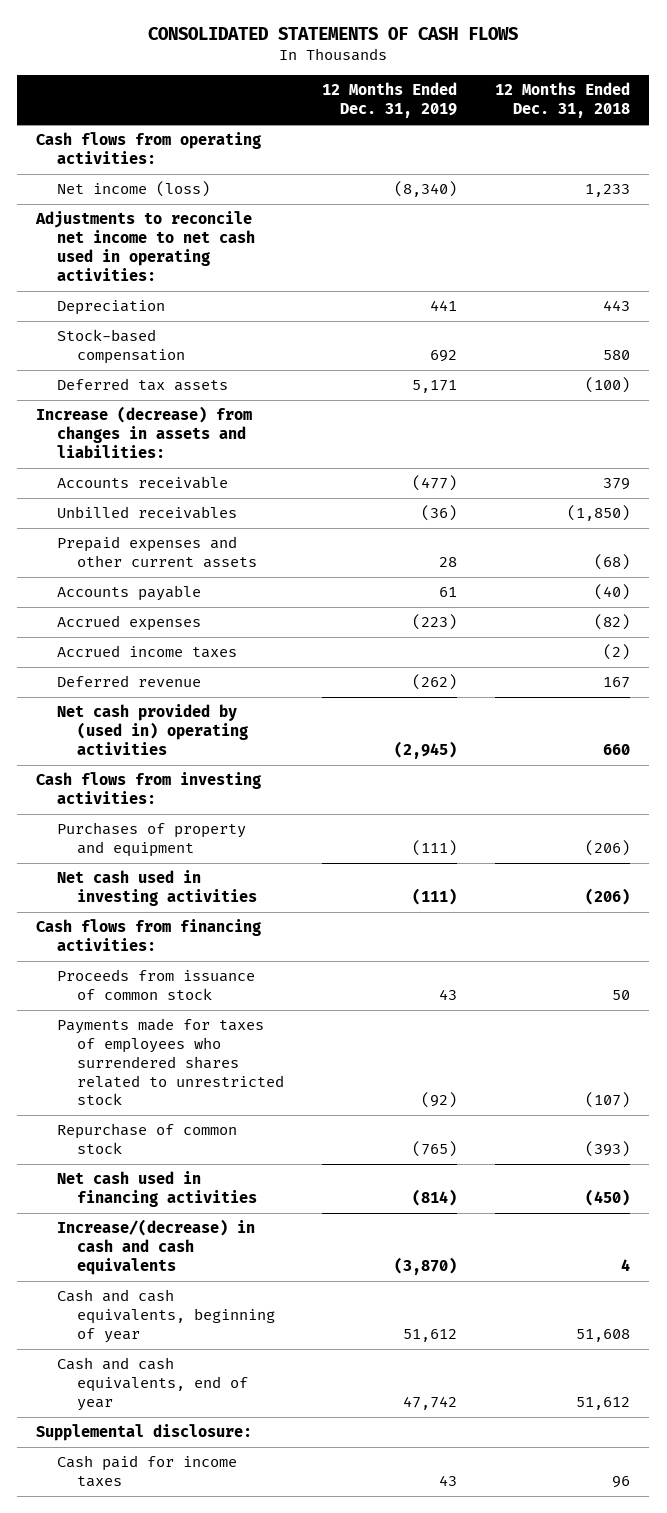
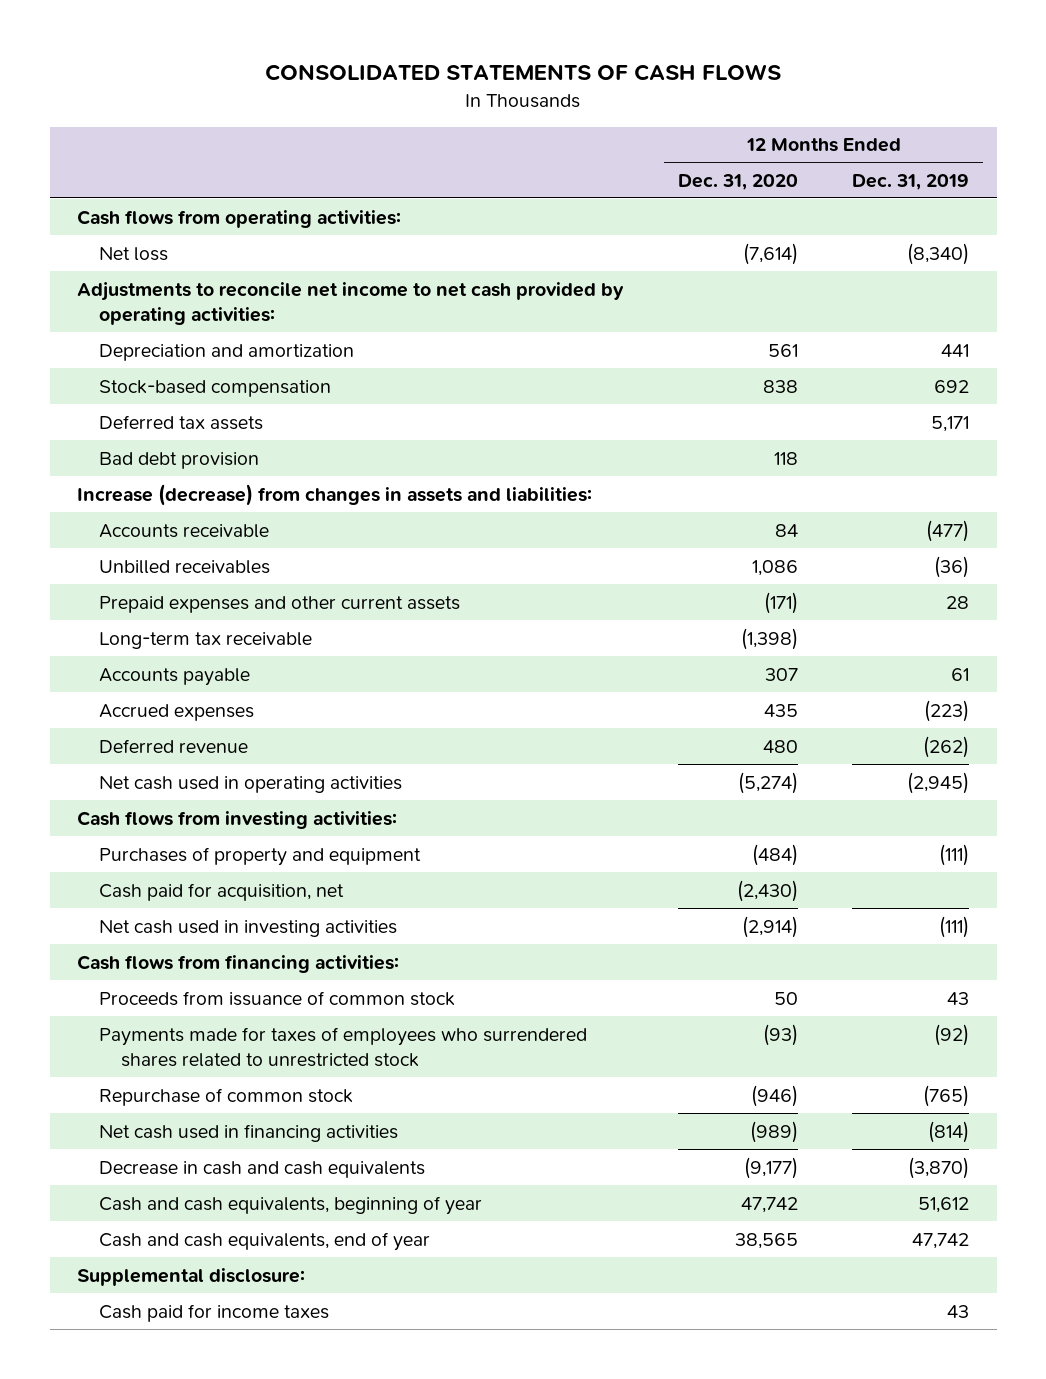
- | 12 Months Ended Dec. 31, 2019 | 12 Months Ended Dec. 31, 2018
+ | 12 Months Ended Dec. 31, 2020 | 12 Months Ended Dec. 31, 2019
- Net income (loss) | (8,340) | 1,233
- Adjustments to reconcile net income to net cash used in operating activities:
- Depreciation | 441 | 443
+ Net loss | (7,614) | (8,340)
+ Adjustments to reconcile net income to net cash provided by operating activities:
+ Depreciation and amortization | 561 | 441
+ Bad debt provision | 118 |
+ Long-term tax receivable | (1,398) |
- Accrued income taxes | | (2)
- Net cash provided by (used in) operating activities | (2,945) | 660
+ Net cash used in operating activities | (5,274) | (2,945)
+ Cash paid for acquisition, net | (2,430) |
- Increase/(decrease) in cash and cash equivalents | (3,870) | 4
+ Decrease in cash and cash equivalents | (9,177) | (3,870)

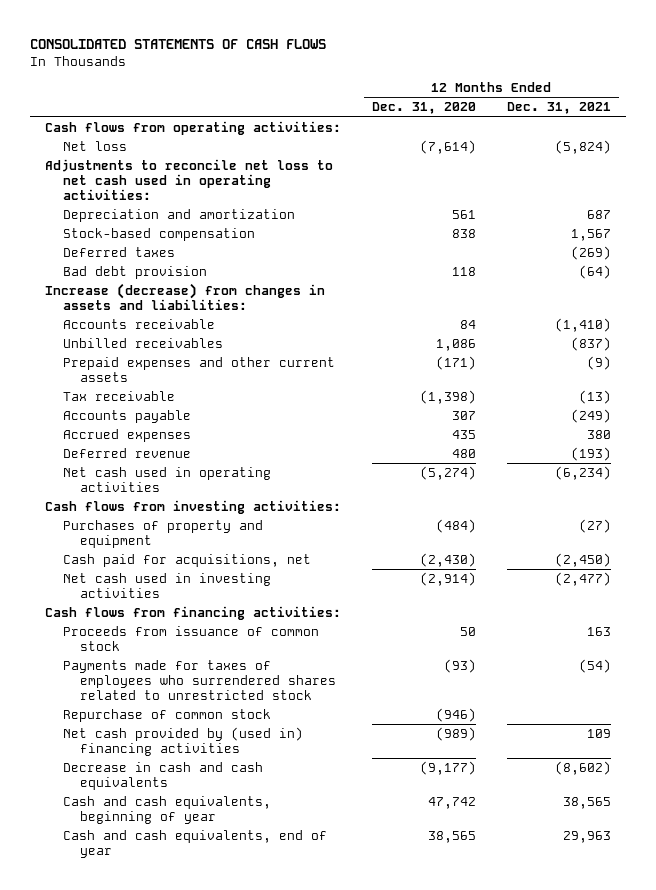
- | 12 Months Ended Dec. 31, 2020 | 12 Months Ended Dec. 31, 2019
+ | 12 Months Ended Dec. 31, 2020 | 12 Months Ended Dec. 31, 2021
- Adjustments to reconcile net income to net cash provided by operating activities:
+ Adjustments to reconcile net loss to net cash used in operating activities:
- Deferred tax assets | | 5,171
+ Deferred taxes | | (269)
- Long-term tax receivable | (1,398) |
+ Tax receivable | (1,398) | (13)
- Cash paid for acquisition, net | (2,430) |
+ Cash paid for acquisitions, net | (2,430) | (2,450)
- Net cash used in financing activities | (989) | (814)
+ Net cash provided by (used in) financing activities | (989) | 109
- Supplemental disclosure:
- Cash paid for income taxes | | 43

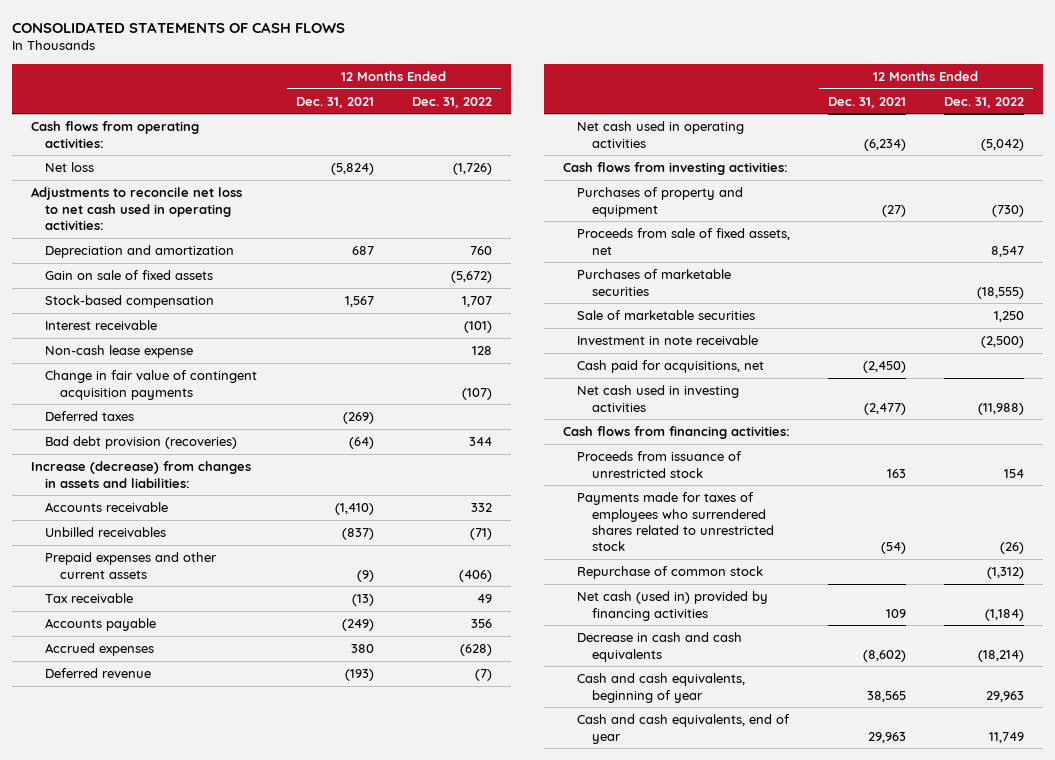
- | 12 Months Ended Dec. 31, 2020 | 12 Months Ended Dec. 31, 2021
+ | 12 Months Ended Dec. 31, 2021 | 12 Months Ended Dec. 31, 2022
+ Gain on sale of fixed assets | | (5,672)
+ Interest receivable | | (101)
+ Non-cash lease expense | | 128
+ Change in fair value of contingent acquisition payments | | (107)
- Bad debt provision | 118 | (64)
+ Bad debt provision (recoveries) | (64) | 344
+ Proceeds from sale of fixed assets, net | | 8,547
+ Purchases of marketable securities | | (18,555)
+ Sale of marketable securities | | 1,250
+ Investment in note receivable | | (2,500)
- Proceeds from issuance of common stock | 50 | 163
+ Proceeds from issuance of unrestricted stock | 163 | 154
- Net cash provided by (used in) financing activities | (989) | 109
+ Net cash (used in) provided by financing activities | 109 | (1,184)

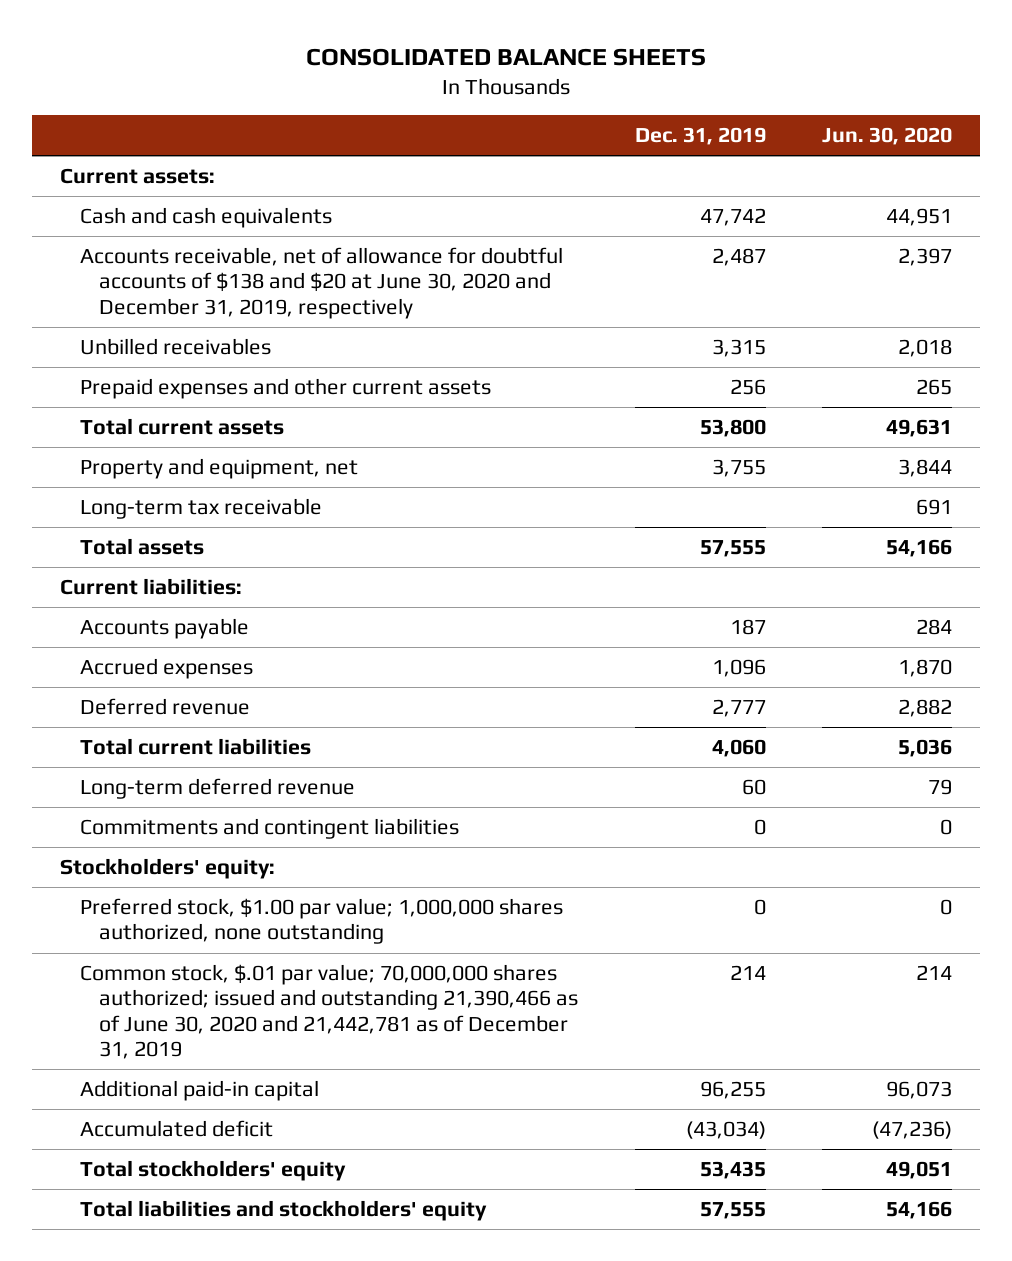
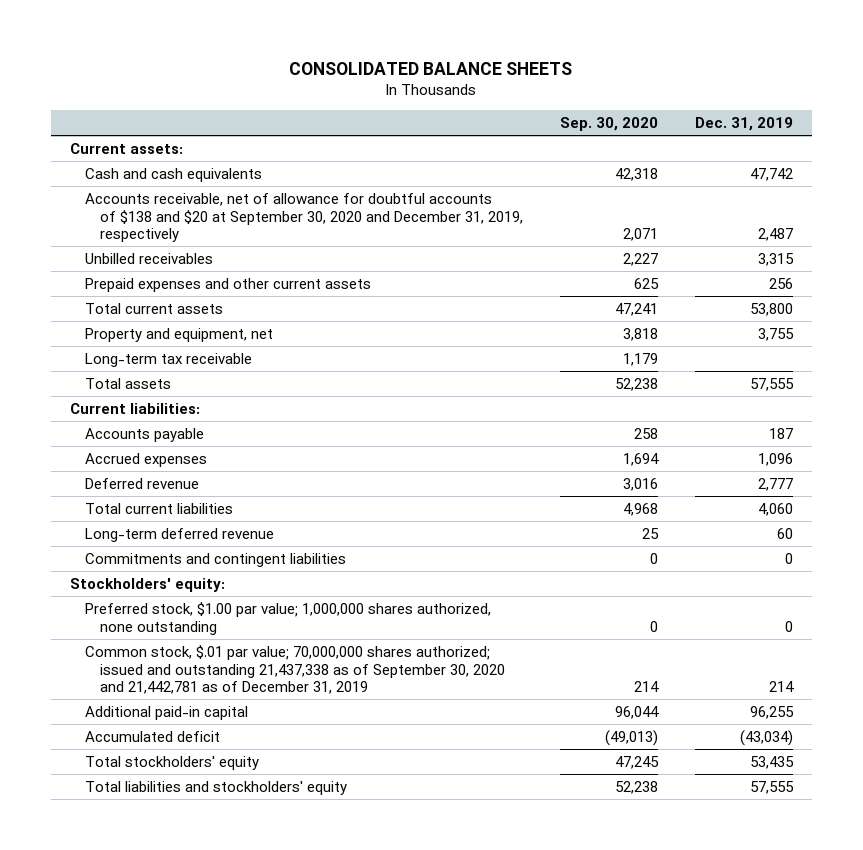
- | Dec. 31, 2019 | Jun. 30, 2020
+ | Sep. 30, 2020 | Dec. 31, 2019
- Accounts receivable, net of allowance for doubtful accounts of $138 and $20 at June 30, 2020 and December 31, 2019, respectively | 2,487 | 2,397
+ Accounts receivable, net of allowance for doubtful accounts of $138 and $20 at September 30, 2020 and December 31, 2019, respectively | 2,071 | 2,487
- Common stock, $.01 par value; 70,000,000 shares authorized; issued and outstanding 21,390,466 as of June 30, 2020 and 21,442,781 as of December 31, 2019 | 214 | 214
+ Common stock, $.01 par value; 70,000,000 shares authorized; issued and outstanding 21,437,338 as of September 30, 2020 and 21,442,781 as of December 31, 2019 | 214 | 214

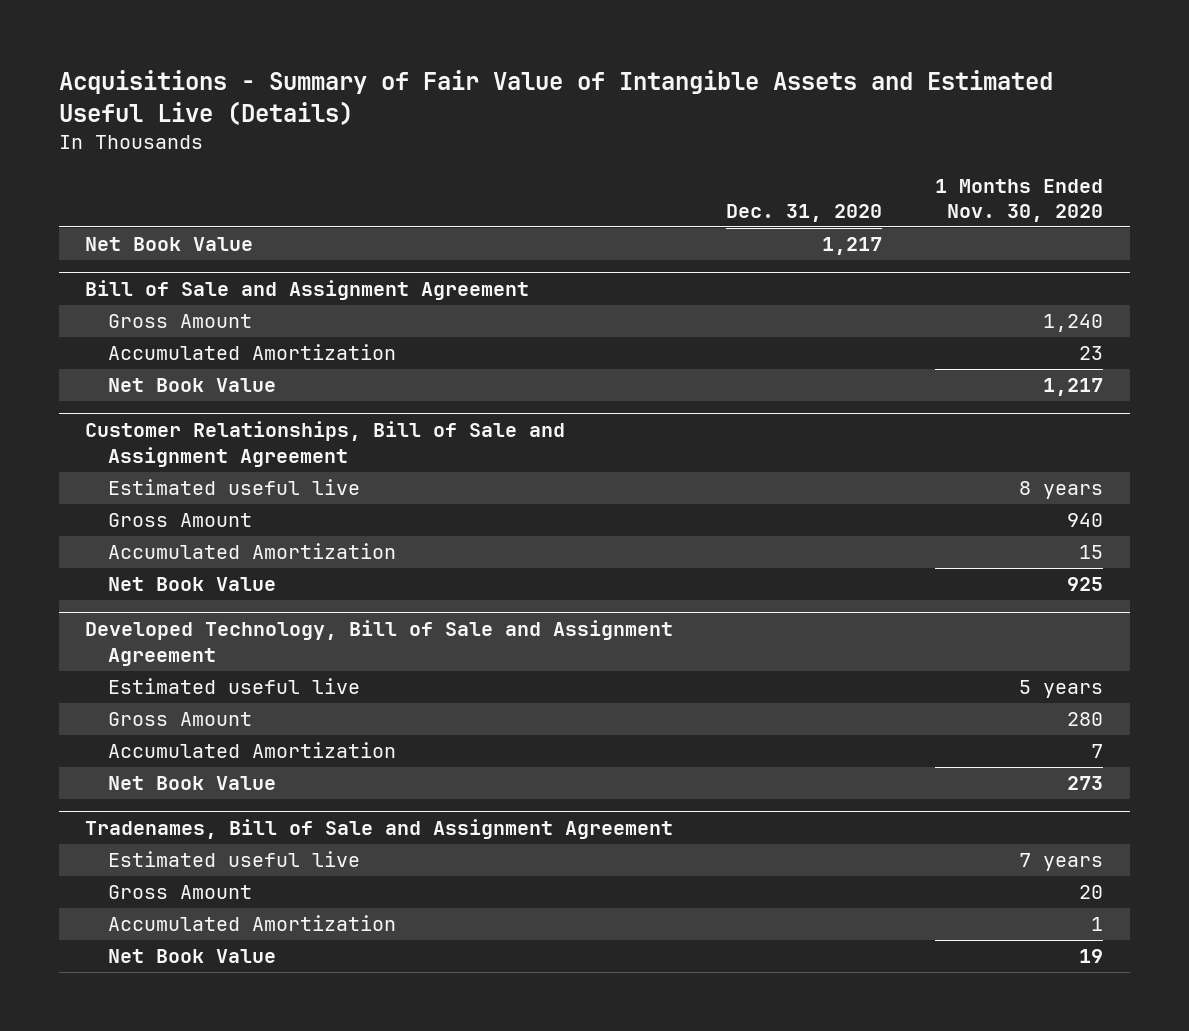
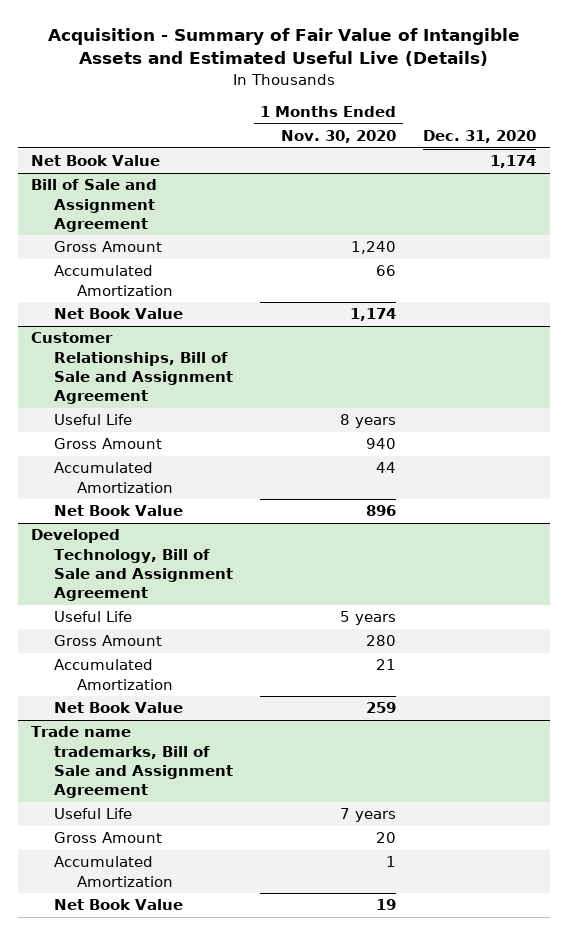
- Acquisitions - Summary of Fair Value of Intangible Assets and Estimated Useful Live (Details)
+ Acquisition - Summary of Fair Value of Intangible Assets and Estimated Useful Live (Details)
- | Dec. 31, 2020 | 1 Months Ended Nov. 30, 2020
+ | 1 Months Ended Nov. 30, 2020 | Dec. 31, 2020
- Net Book Value | 1,217 |
+ Net Book Value | | 1,174
@ Bill of Sale and Assignment Agreement
- Accumulated Amortization | | 23
- Net Book Value | | 1,217
+ Accumulated Amortization | 66 |
+ Net Book Value | 1,174 |
@ Customer Relationships, Bill of Sale and Assignment Agreement
- Estimated useful live | | 8 years
+ Useful Life | 8 years |
- Accumulated Amortization | | 15
- Net Book Value | | 925
+ Accumulated Amortization | 44 |
+ Net Book Value | 896 |
@ Developed Technology, Bill of Sale and Assignment Agreement
- Estimated useful live | | 5 years
+ Useful Life | 5 years |
- Accumulated Amortization | | 7
- Net Book Value | | 273
- Tradenames, Bill of Sale and Assignment Agreement
- Estimated useful live | | 7 years
@ Developed Technology, Bill of Sale and Assignment Agreement
+ Accumulated Amortization | 21 |
+ Net Book Value | 259 |
+ Trade name trademarks, Bill of Sale and Assignment Agreement
+ Useful Life | 7 years |

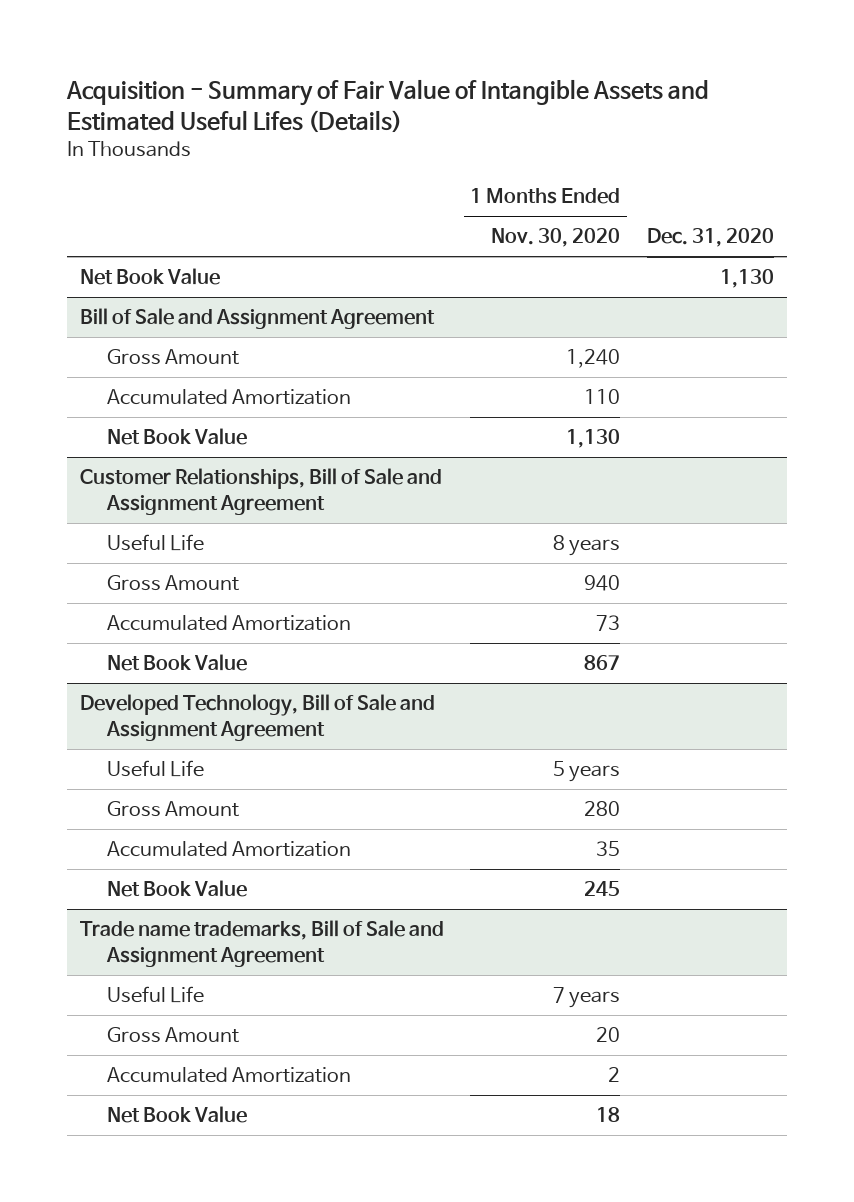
- Acquisition - Summary of Fair Value of Intangible Assets and Estimated Useful Live (Details)
+ Acquisition - Summary of Fair Value of Intangible Assets and Estimated Useful Lifes (Details)
- Net Book Value | | 1,174
+ Net Book Value | | 1,130
@ Bill of Sale and Assignment Agreement
- Accumulated Amortization | 66 |
- Net Book Value | 1,174 |
+ Accumulated Amortization | 110 |
+ Net Book Value | 1,130 |
@ Customer Relationships, Bill of Sale and Assignment Agreement
- Accumulated Amortization | 44 |
- Net Book Value | 896 |
+ Accumulated Amortization | 73 |
+ Net Book Value | 867 |
@ Developed Technology, Bill of Sale and Assignment Agreement
- Accumulated Amortization | 21 |
- Net Book Value | 259 |
+ Accumulated Amortization | 35 |
+ Net Book Value | 245 |
@ Trade name trademarks, Bill of Sale and Assignment Agreement
- Accumulated Amortization | 1 |
- Net Book Value | 19 |
+ Accumulated Amortization | 2 |
+ Net Book Value | 18 |

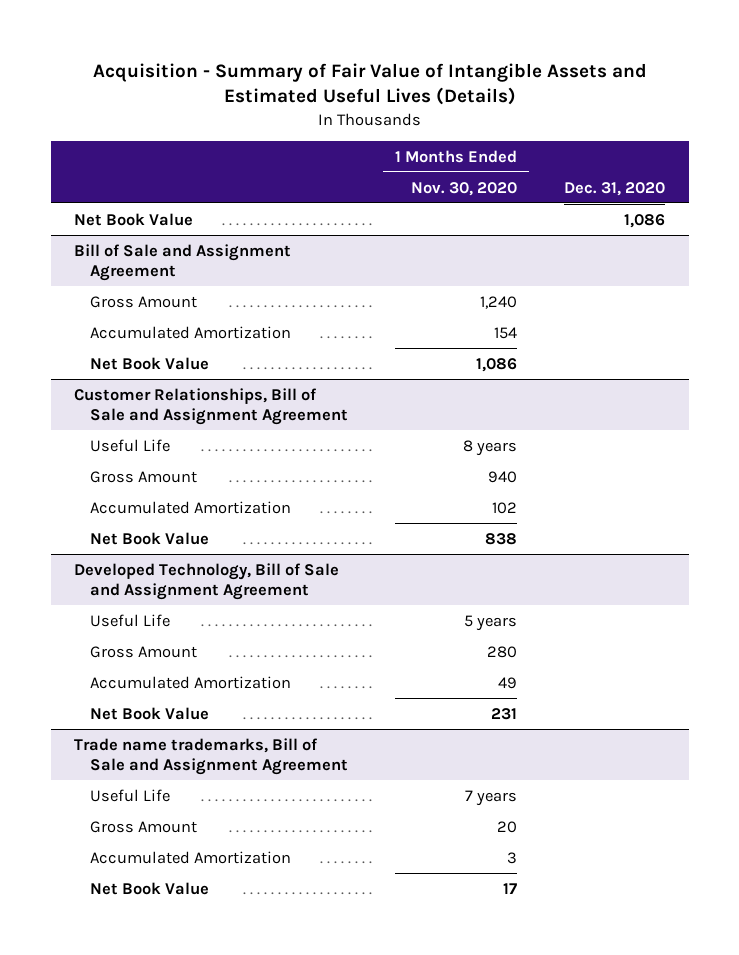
- Acquisition - Summary of Fair Value of Intangible Assets and Estimated Useful Lifes (Details)
+ Acquisition - Summary of Fair Value of Intangible Assets and Estimated Useful Lives (Details)
- Net Book Value | | 1,130
+ Net Book Value | | 1,086
@ Bill of Sale and Assignment Agreement
- Accumulated Amortization | 110 |
- Net Book Value | 1,130 |
+ Accumulated Amortization | 154 |
+ Net Book Value | 1,086 |
@ Customer Relationships, Bill of Sale and Assignment Agreement
- Accumulated Amortization | 73 |
- Net Book Value | 867 |
+ Accumulated Amortization | 102 |
+ Net Book Value | 838 |
@ Developed Technology, Bill of Sale and Assignment Agreement
- Accumulated Amortization | 35 |
- Net Book Value | 245 |
+ Accumulated Amortization | 49 |
+ Net Book Value | 231 |
@ Trade name trademarks, Bill of Sale and Assignment Agreement
- Accumulated Amortization | 2 |
- Net Book Value | 18 |
+ Accumulated Amortization | 3 |
+ Net Book Value | 17 |

